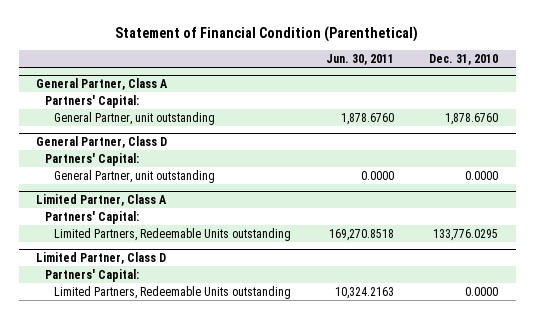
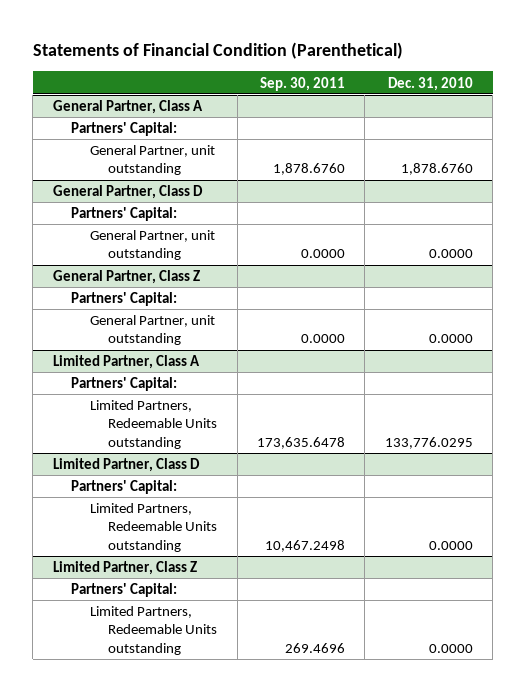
- Statement of Financial Condition (Parenthetical)
+ Statements of Financial Condition (Parenthetical)
- | Jun. 30, 2011 | Dec. 31, 2010
+ | Sep. 30, 2011 | Dec. 31, 2010
+ General Partner, Class Z
+ Partners' Capital:
+ General Partner, unit outstanding | 0.0000 | 0.0000
+ Limited Partner, Class Z
+ Partners' Capital:
+ Limited Partners, Redeemable Units outstanding | 269.4696 | 0.0000

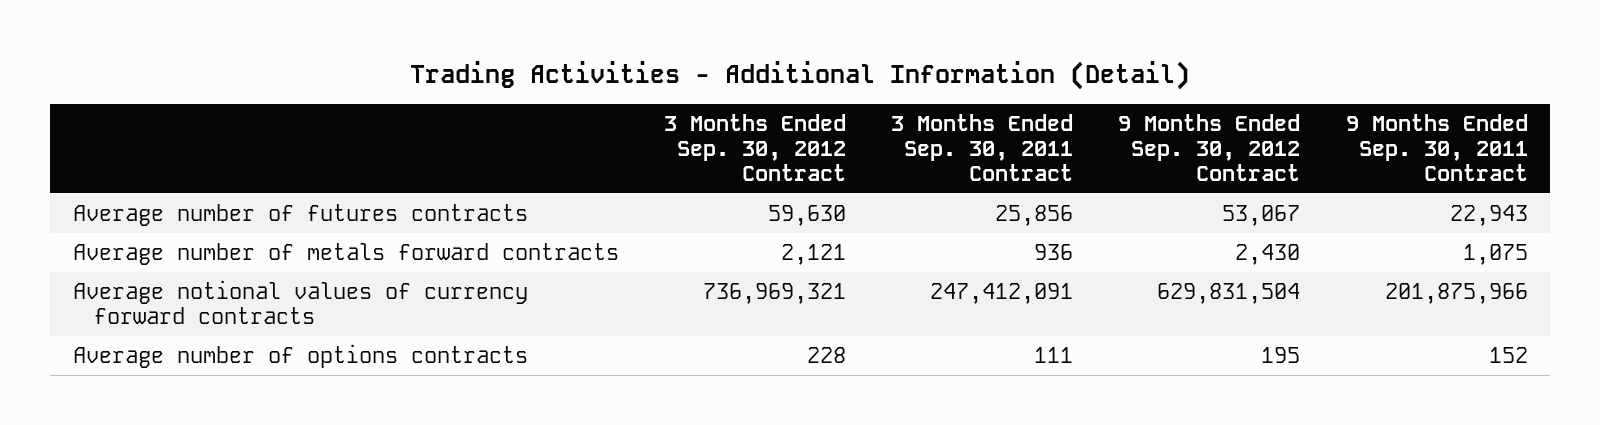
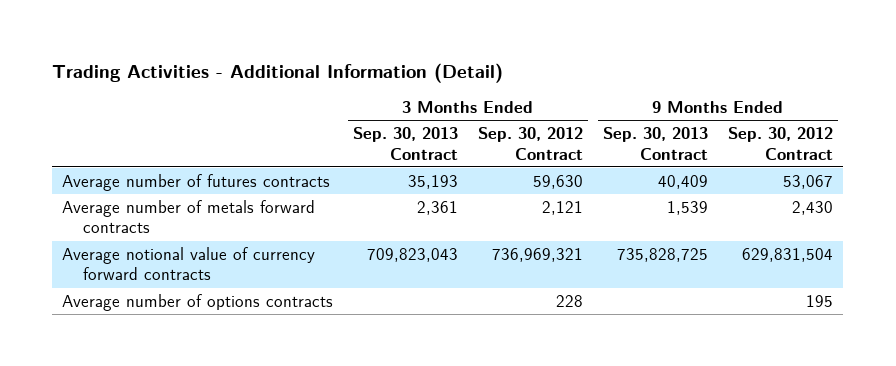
- | 3 Months Ended Sep. 30, 2012 Contract | 3 Months Ended Sep. 30, 2011 Contract | 9 Months Ended Sep. 30, 2012 Contract | 9 Months Ended Sep. 30, 2011 Contract
+ | 3 Months Ended Sep. 30, 2013 Contract | 3 Months Ended Sep. 30, 2012 Contract | 9 Months Ended Sep. 30, 2013 Contract | 9 Months Ended Sep. 30, 2012 Contract
- Average notional values of currency forward contracts | 736,969,321 | 247,412,091 | 629,831,504 | 201,875,966
+ Average notional value of currency forward contracts | 709,823,043 | 736,969,321 | 735,828,725 | 629,831,504

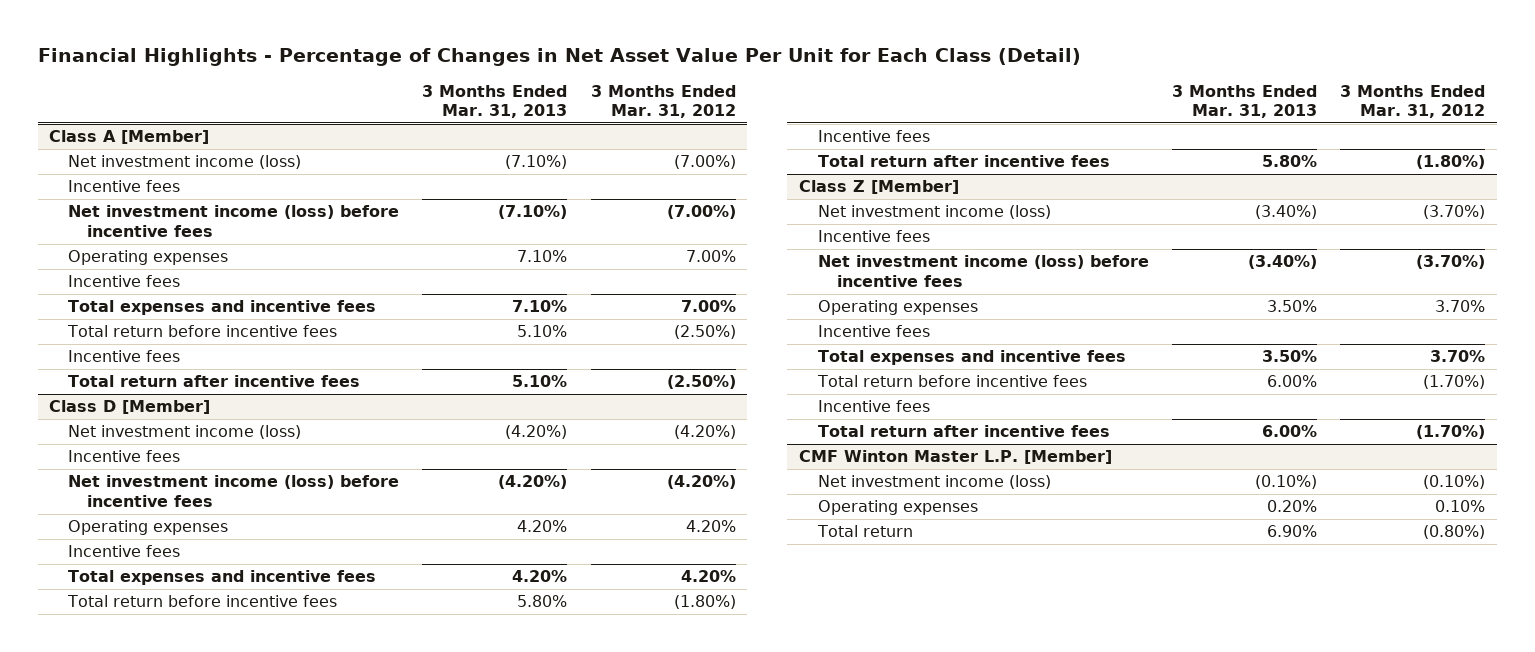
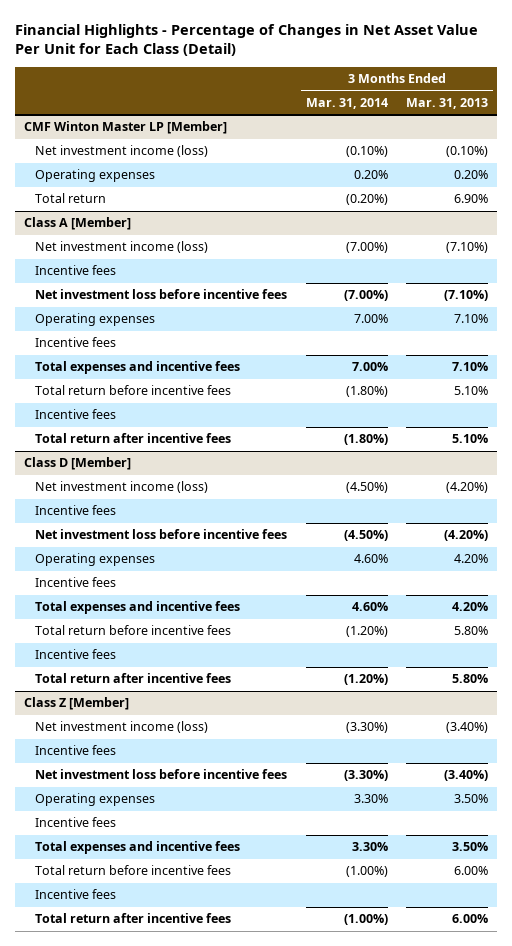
- | 3 Months Ended Mar. 31, 2013 | 3 Months Ended Mar. 31, 2012
+ | 3 Months Ended Mar. 31, 2014 | 3 Months Ended Mar. 31, 2013
+ CMF Winton Master LP [Member]
+ Net investment income (loss) | (0.10%) | (0.10%)
+ Operating expenses | 0.20% | 0.20%
+ Total return | (0.20%) | 6.90%
@ Class A [Member]
- Net investment income (loss) before incentive fees | (7.10%) | (7.00%)
+ Net investment loss before incentive fees | (7.00%) | (7.10%)
@ Class D [Member]
- Net investment income (loss) before incentive fees | (4.20%) | (4.20%)
+ Net investment loss before incentive fees | (4.50%) | (4.20%)
@ Class Z [Member]
- Net investment income (loss) before incentive fees | (3.40%) | (3.70%)
+ Net investment loss before incentive fees | (3.30%) | (3.40%)
- CMF Winton Master L.P. [Member]
- Net investment income (loss) | (0.10%) | (0.10%)
- Operating expenses | 0.20% | 0.10%
- Total return | 6.90% | (0.80%)

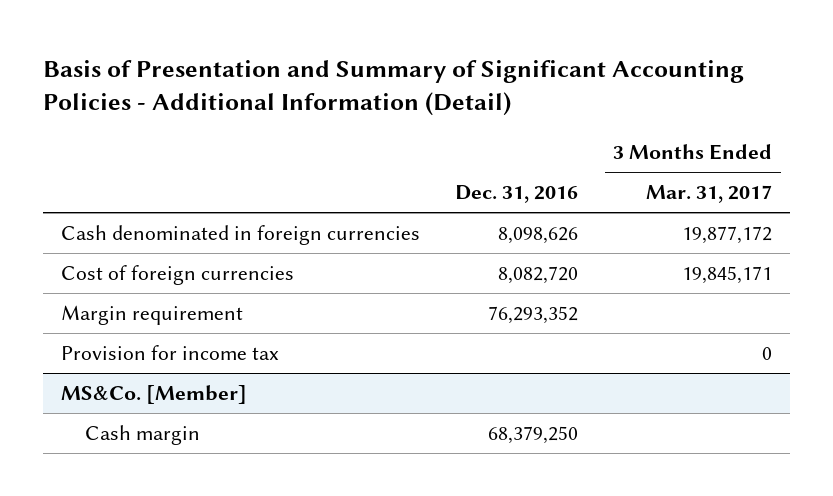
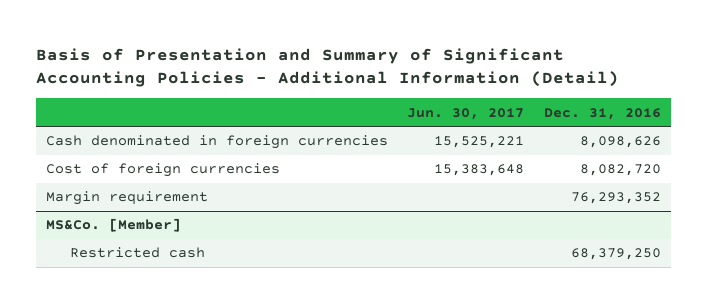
- | Dec. 31, 2016 | 3 Months Ended Mar. 31, 2017
+ | Jun. 30, 2017 | Dec. 31, 2016
- Provision for income tax | | 0
@ MS&Co. [Member]
- Cash margin | 68,379,250 |
+ Restricted cash | | 68,379,250

